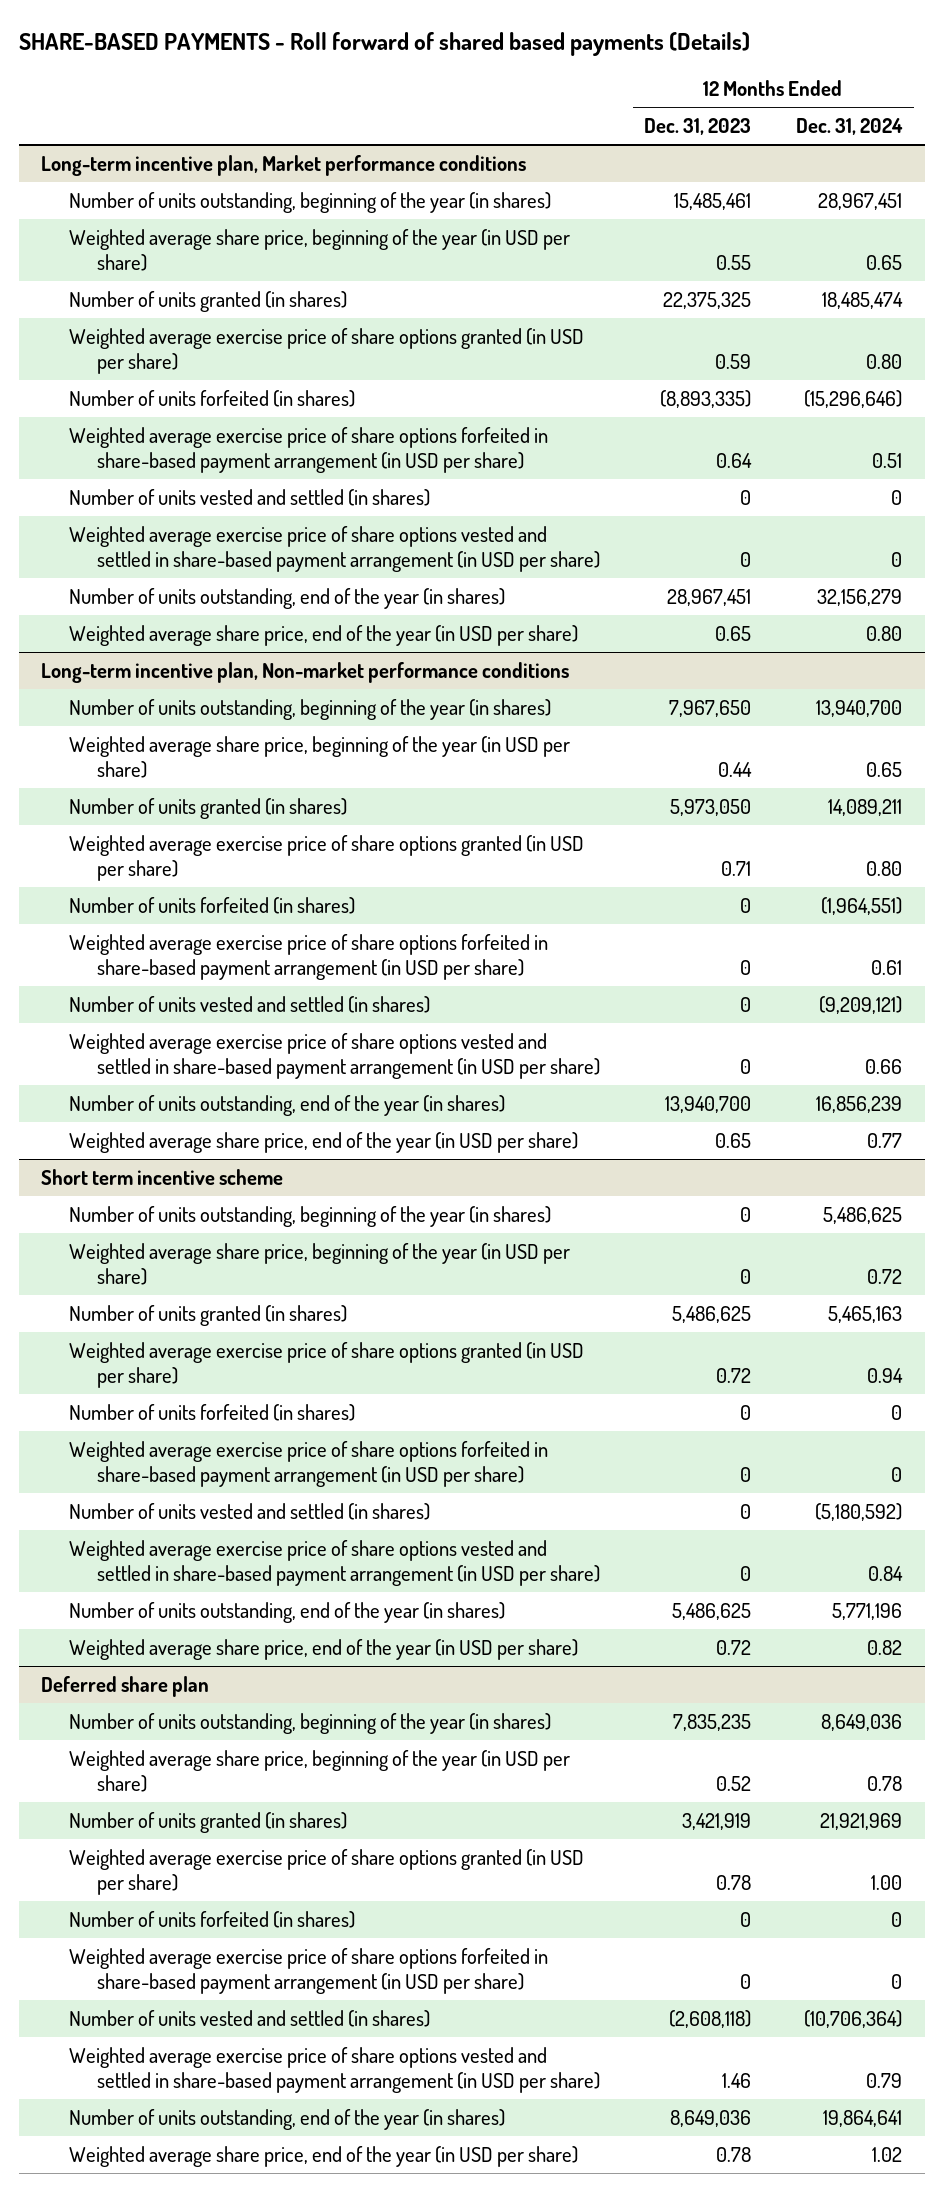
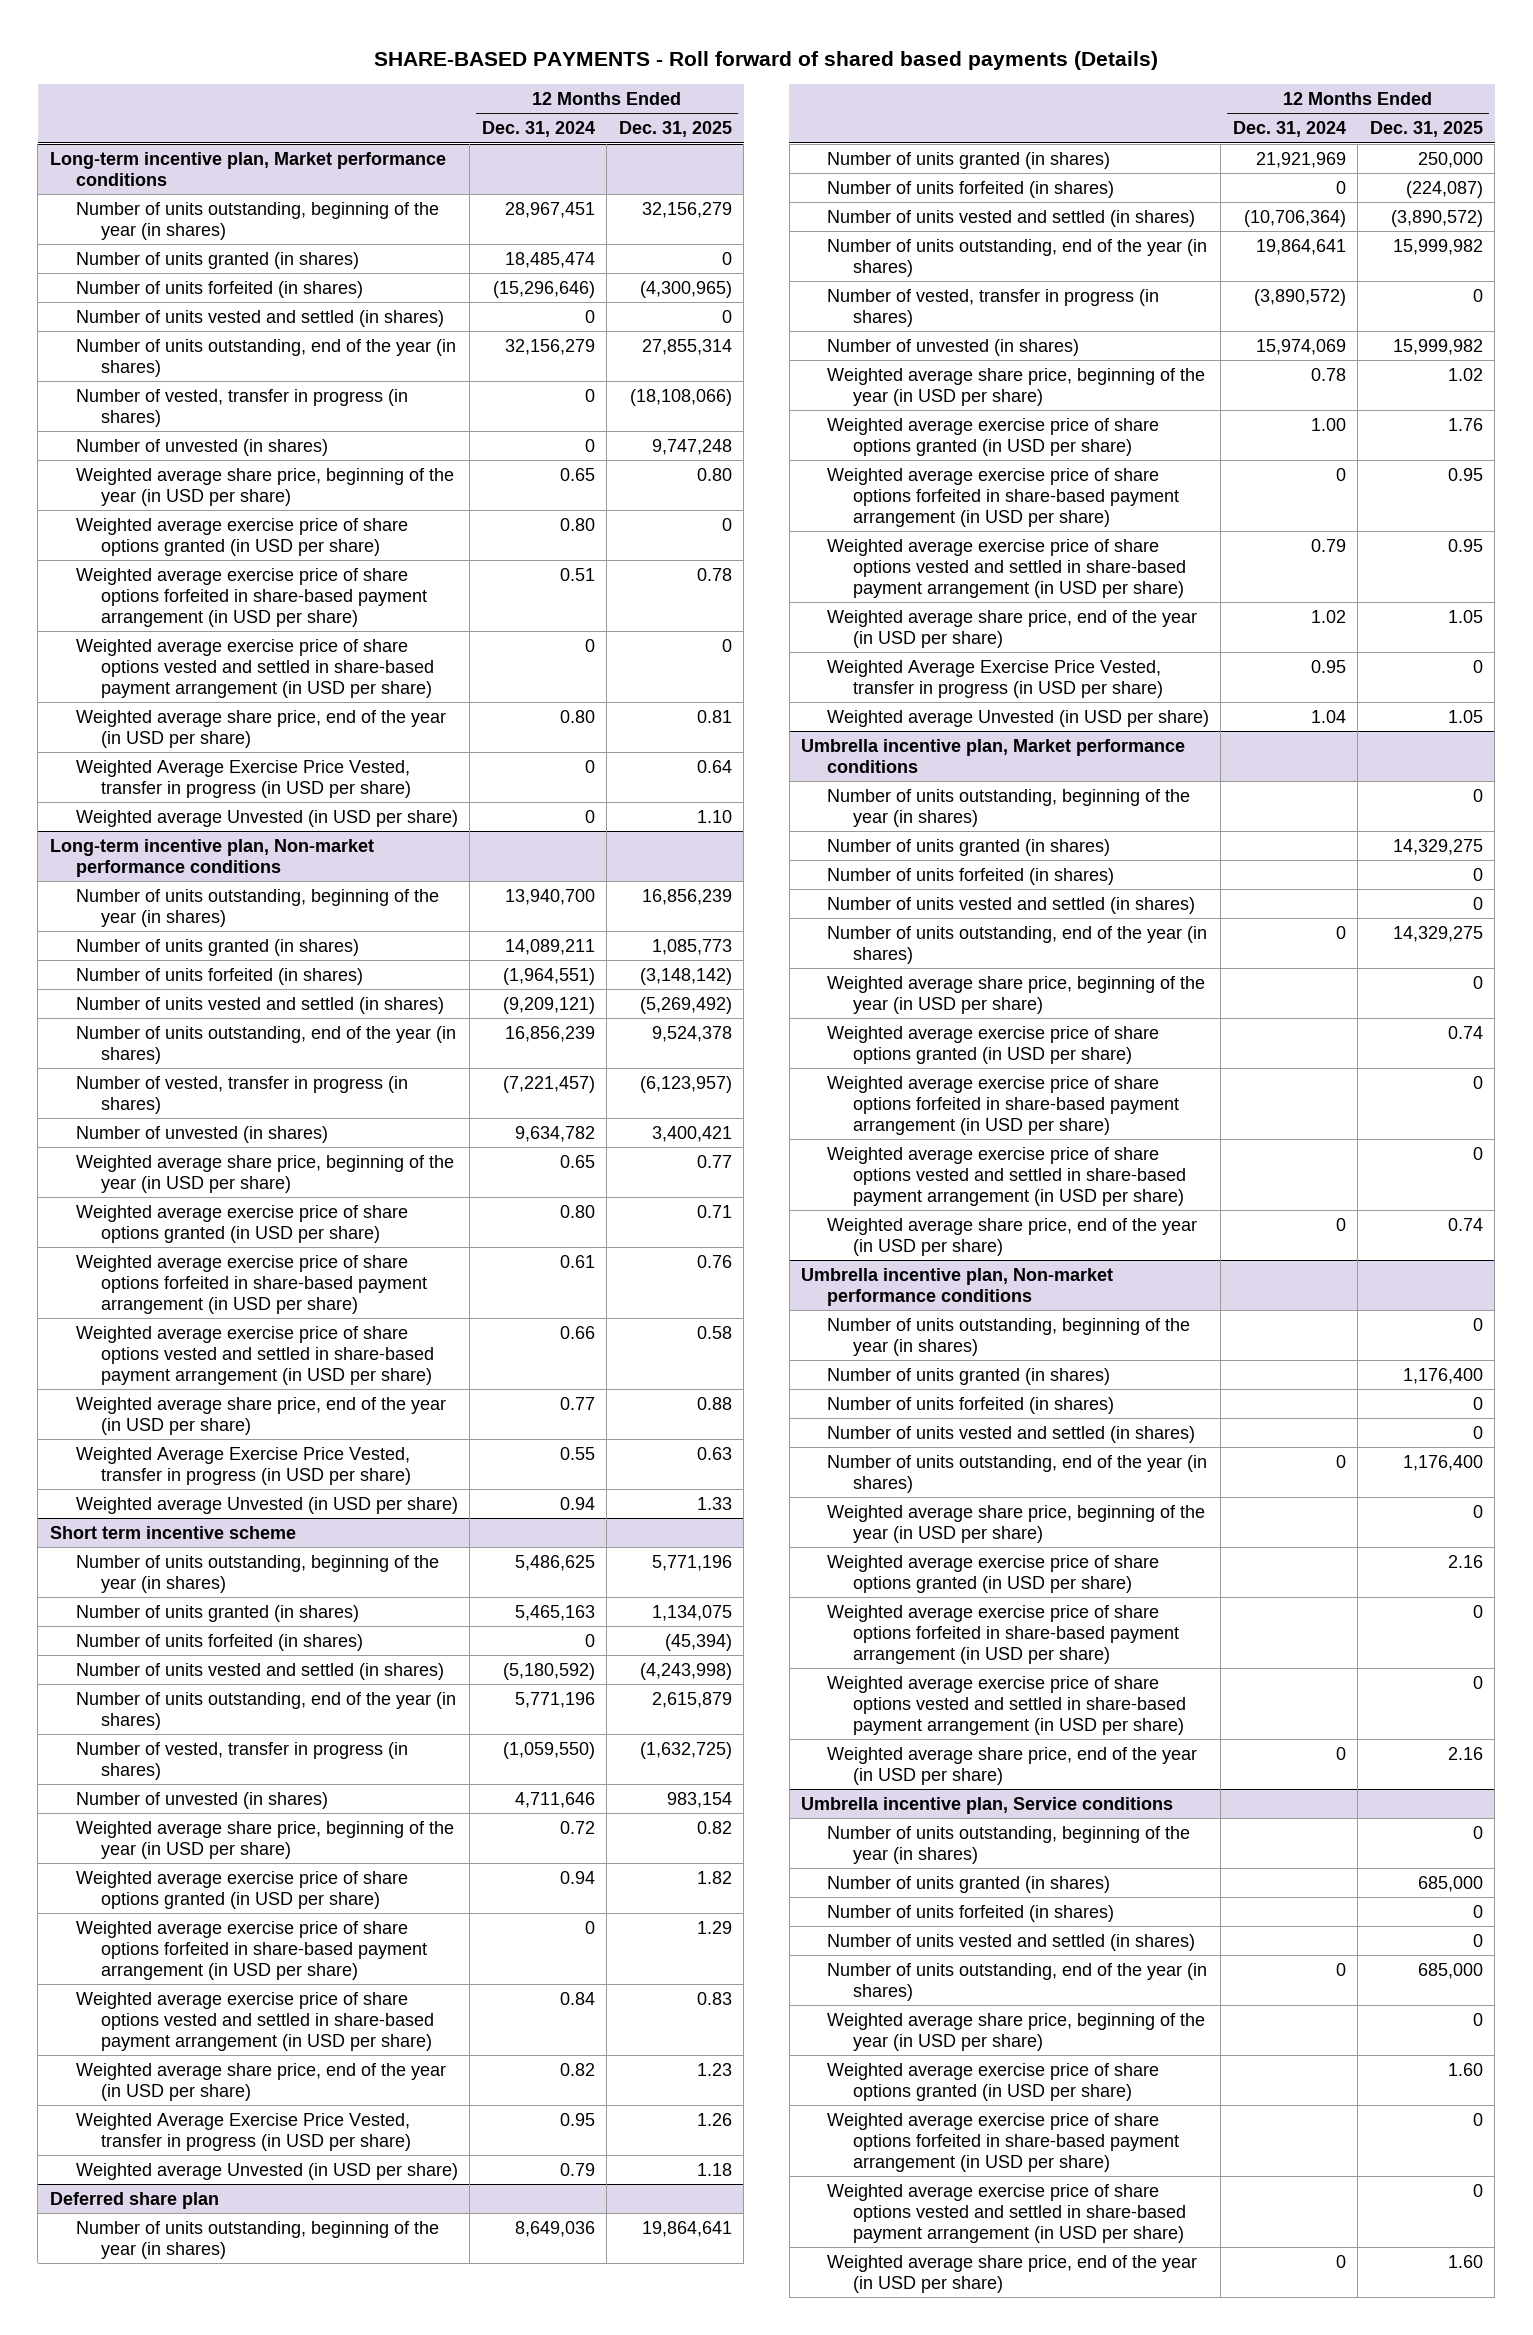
- | 12 Months Ended Dec. 31, 2023 | 12 Months Ended Dec. 31, 2024
+ | 12 Months Ended Dec. 31, 2024 | 12 Months Ended Dec. 31, 2025
@ Long-term incentive plan, Market performance conditions
+ Number of vested, transfer in progress (in shares) | 0 | (18,108,066)
+ Number of unvested (in shares) | 0 | 9,747,248
moved down: Weighted average share price, beginning of the year (in USD per share) | 0.65 | 0.80
moved down: Weighted average exercise price of share options granted (in USD per share) | 0.80 | 0
moved down: Weighted average exercise price of share options forfeited in share-based payment arrangement (in USD per share) | 0.51 | 0.78
moved down: Weighted average exercise price of share options vested and settled in share-based payment arrangement (in USD per share) | 0 | 0
+ Weighted Average Exercise Price Vested, transfer in progress (in USD per share) | 0 | 0.64
+ Weighted average Unvested (in USD per share) | 0 | 1.10
@ Long-term incentive plan, Non-market performance conditions
+ Number of vested, transfer in progress (in shares) | (7,221,457) | (6,123,957)
+ Number of unvested (in shares) | 9,634,782 | 3,400,421
moved down: Weighted average share price, beginning of the year (in USD per share) | 0.65 | 0.77
moved down: Weighted average exercise price of share options granted (in USD per share) | 0.80 | 0.71
moved down: Weighted average exercise price of share options forfeited in share-based payment arrangement (in USD per share) | 0.61 | 0.76
moved down: Weighted average exercise price of share options vested and settled in share-based payment arrangement (in USD per share) | 0.66 | 0.58
+ Weighted Average Exercise Price Vested, transfer in progress (in USD per share) | 0.55 | 0.63
+ Weighted average Unvested (in USD per share) | 0.94 | 1.33
@ Short term incentive scheme
+ Number of vested, transfer in progress (in shares) | (1,059,550) | (1,632,725)
+ Number of unvested (in shares) | 4,711,646 | 983,154
moved down: Weighted average share price, beginning of the year (in USD per share) | 0.72 | 0.82
moved down: Weighted average exercise price of share options granted (in USD per share) | 0.94 | 1.82
moved down: Weighted average exercise price of share options forfeited in share-based payment arrangement (in USD per share) | 0 | 1.29
moved down: Weighted average exercise price of share options vested and settled in share-based payment arrangement (in USD per share) | 0.84 | 0.83
+ Weighted Average Exercise Price Vested, transfer in progress (in USD per share) | 0.95 | 1.26
+ Weighted average Unvested (in USD per share) | 0.79 | 1.18
@ Deferred share plan
+ Number of vested, transfer in progress (in shares) | (3,890,572) | 0
+ Number of unvested (in shares) | 15,974,069 | 15,999,982
moved down: Weighted average share price, beginning of the year (in USD per share) | 0.78 | 1.02
moved down: Weighted average exercise price of share options granted (in USD per share) | 1.00 | 1.76
moved down: Weighted average exercise price of share options forfeited in share-based payment arrangement (in USD per share) | 0 | 0.95
moved down: Weighted average exercise price of share options vested and settled in share-based payment arrangement (in USD per share) | 0.79 | 0.95
+ Weighted Average Exercise Price Vested, transfer in progress (in USD per share) | 0.95 | 0
+ Weighted average Unvested (in USD per share) | 1.04 | 1.05
+ Umbrella incentive plan, Market performance conditions
+ Number of units outstanding, beginning of the year (in shares) | | 0
+ Number of units granted (in shares) | | 14,329,275
+ Number of units forfeited (in shares) | | 0
+ Number of units vested and settled (in shares) | | 0
+ Number of units outstanding, end of the year (in shares) | 0 | 14,329,275
+ Weighted average share price, beginning of the year (in USD per share) | | 0
+ Weighted average exercise price of share options granted (in USD per share) | | 0.74
+ Weighted average exercise price of share options forfeited in share-based payment arrangement (in USD per share) | | 0
+ Weighted average exercise price of share options vested and settled in share-based payment arrangement (in USD per share) | | 0
+ Weighted average share price, end of the year (in USD per share) | 0 | 0.74
+ Umbrella incentive plan, Non-market performance conditions
+ Number of units outstanding, beginning of the year (in shares) | | 0
+ Number of units granted (in shares) | | 1,176,400
+ Number of units forfeited (in shares) | | 0
+ Number of units vested and settled (in shares) | | 0
+ Number of units outstanding, end of the year (in shares) | 0 | 1,176,400
+ Weighted average share price, beginning of the year (in USD per share) | | 0
+ Weighted average exercise price of share options granted (in USD per share) | | 2.16
+ Weighted average exercise price of share options forfeited in share-based payment arrangement (in USD per share) | | 0
+ Weighted average exercise price of share options vested and settled in share-based payment arrangement (in USD per share) | | 0
+ Weighted average share price, end of the year (in USD per share) | 0 | 2.16
+ Umbrella incentive plan, Service conditions
+ Number of units outstanding, beginning of the year (in shares) | | 0
+ Number of units granted (in shares) | | 685,000
+ Number of units forfeited (in shares) | | 0
+ Number of units vested and settled (in shares) | | 0
+ Number of units outstanding, end of the year (in shares) | 0 | 685,000
+ Weighted average share price, beginning of the year (in USD per share) | | 0
+ Weighted average exercise price of share options granted (in USD per share) | | 1.60
+ Weighted average exercise price of share options forfeited in share-based payment arrangement (in USD per share) | | 0
+ Weighted average exercise price of share options vested and settled in share-based payment arrangement (in USD per share) | | 0
+ Weighted average share price, end of the year (in USD per share) | 0 | 1.60

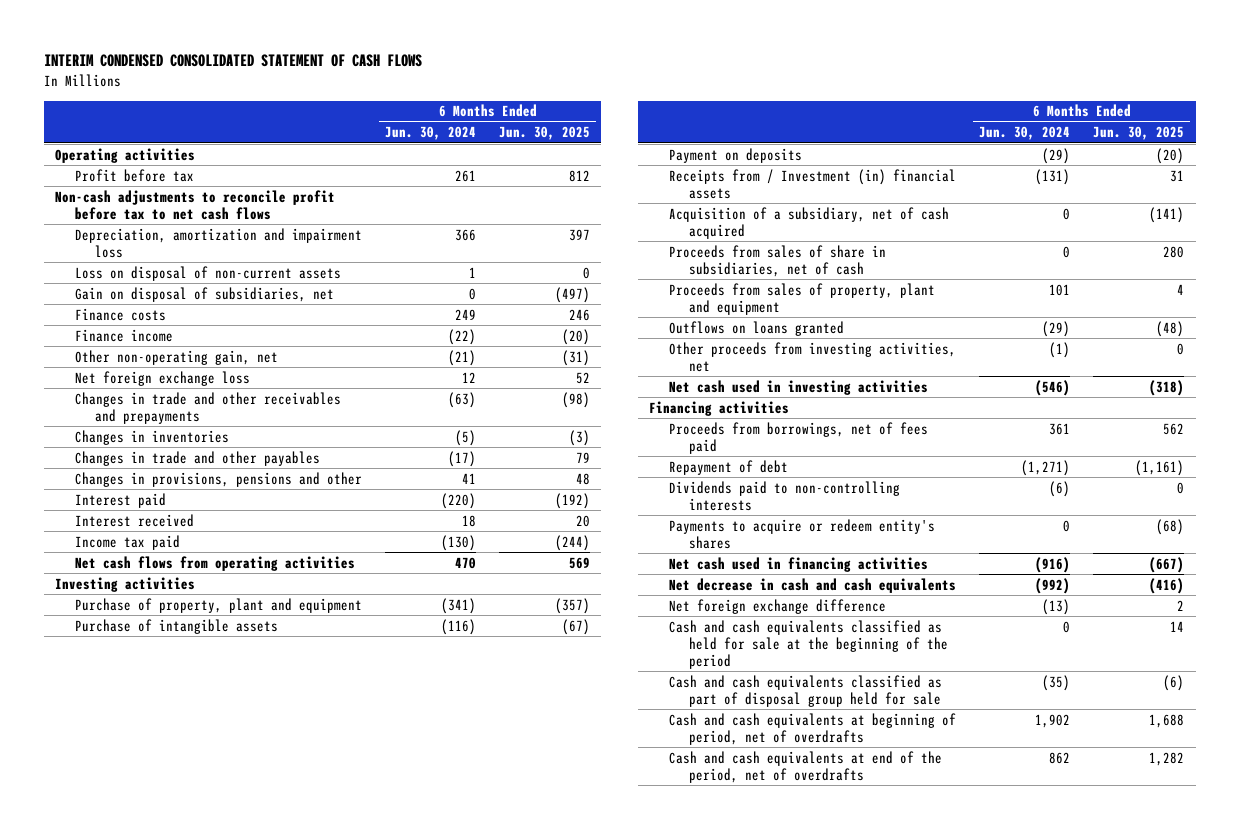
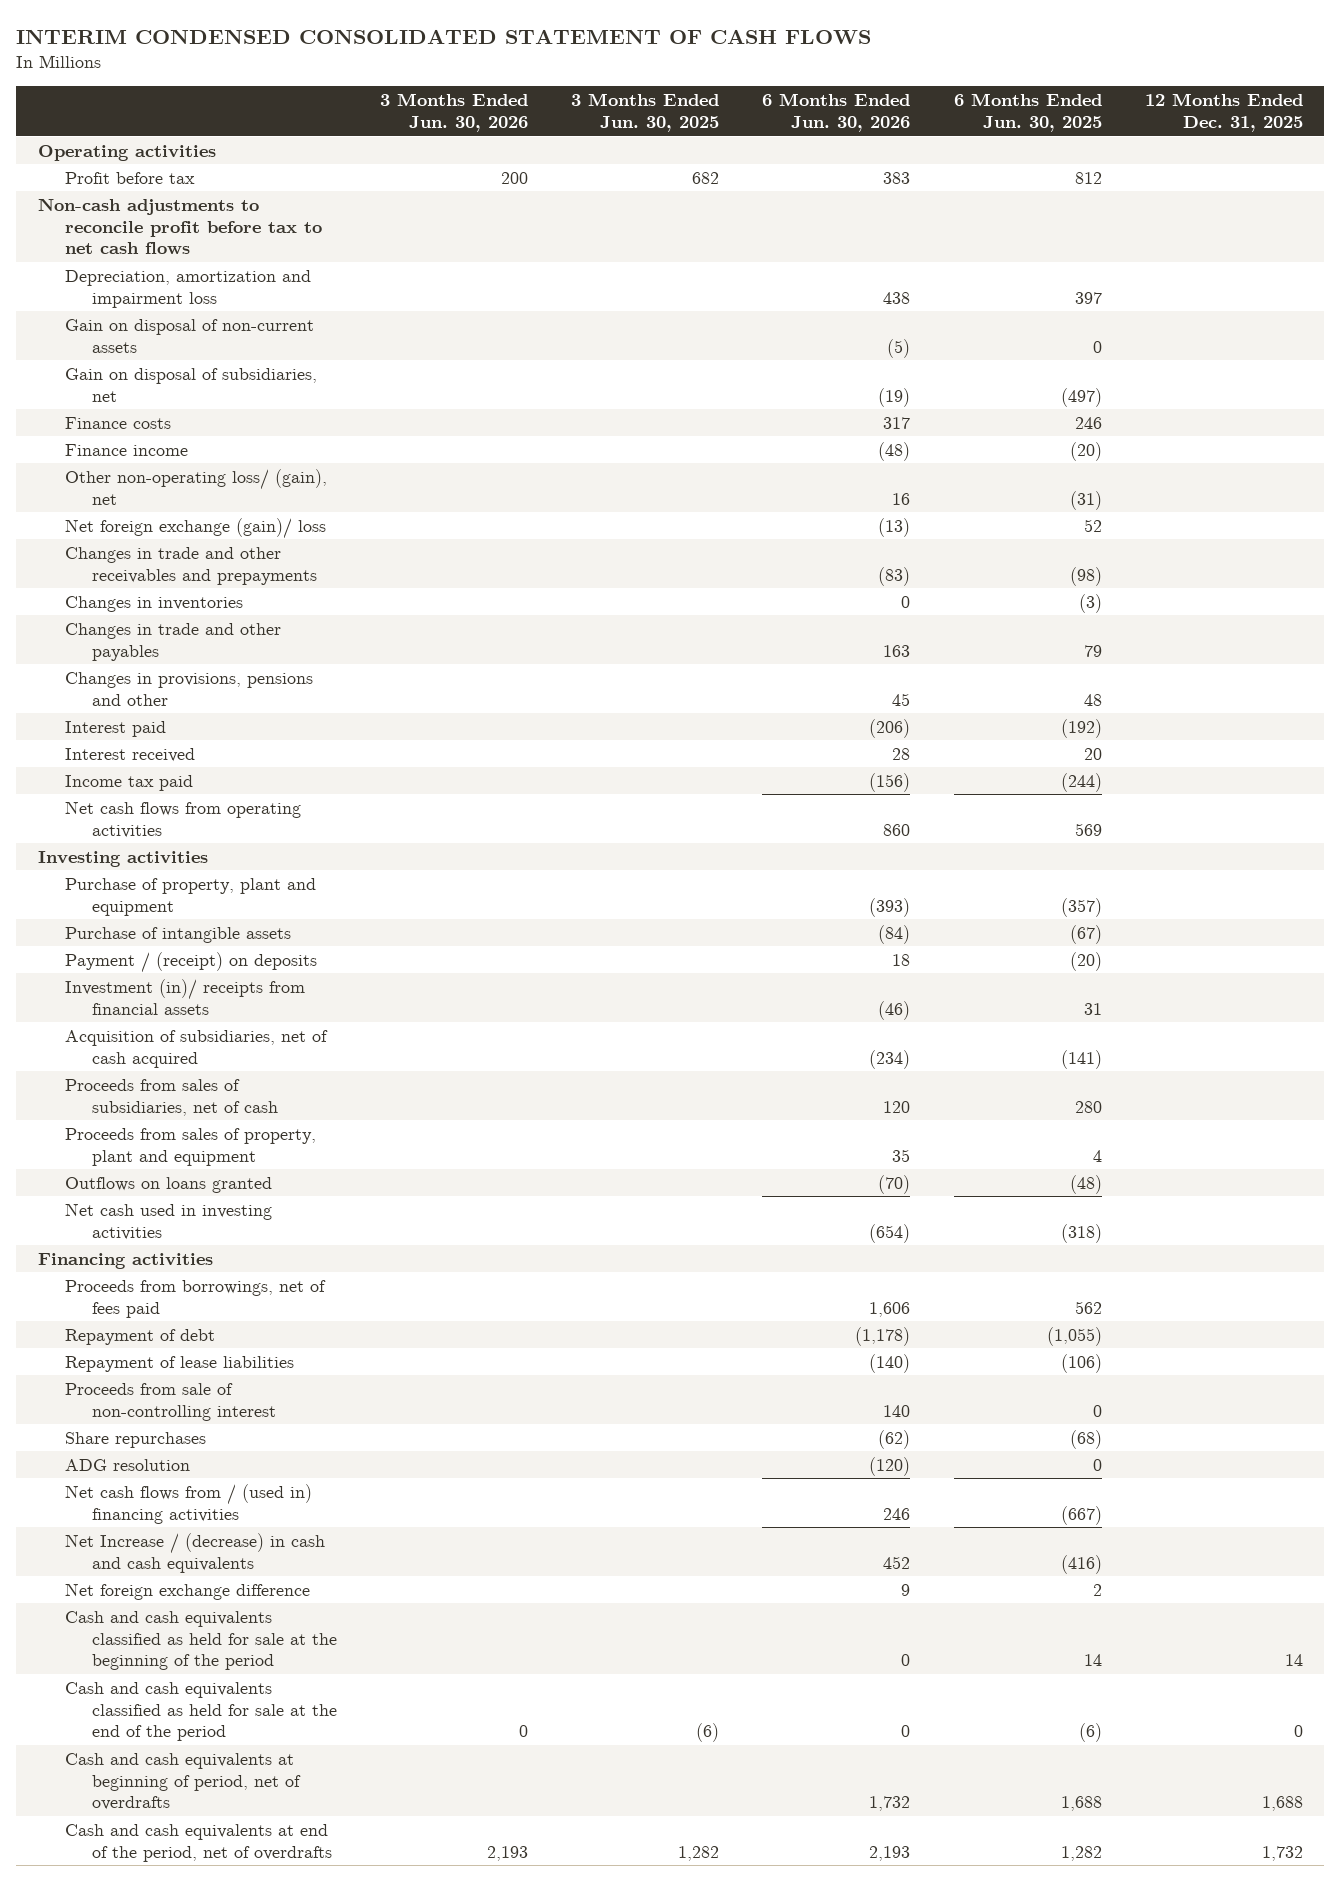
- | 6 Months Ended Jun. 30, 2024 | 6 Months Ended Jun. 30, 2025
+ | 3 Months Ended Jun. 30, 2026 | 3 Months Ended Jun. 30, 2025 | 6 Months Ended Jun. 30, 2026 | 6 Months Ended Jun. 30, 2025 | 12 Months Ended Dec. 31, 2025
- Loss on disposal of non-current assets | 1 | 0
+ Gain on disposal of non-current assets | | | (5) | 0 |
- Other non-operating gain, net | (21) | (31)
- Net foreign exchange loss | 12 | 52
+ Other non-operating loss/ (gain), net | | | 16 | (31) |
+ Net foreign exchange (gain)/ loss | | | (13) | 52 |
- Payment on deposits | (29) | (20)
- Receipts from / Investment (in) financial assets | (131) | 31
- Acquisition of a subsidiary, net of cash acquired | 0 | (141)
- Proceeds from sales of share in subsidiaries, net of cash | 0 | 280
+ Payment / (receipt) on deposits | | | 18 | (20) |
+ Investment (in)/ receipts from financial assets | | | (46) | 31 |
+ Acquisition of subsidiaries, net of cash acquired | | | (234) | (141) |
+ Proceeds from sales of subsidiaries, net of cash | | | 120 | 280 |
- Other proceeds from investing activities, net | (1) | 0
- Repayment of debt | (1,271) | (1,161)
- Dividends paid to non-controlling interests | (6) | 0
- Payments to acquire or redeem entity's shares | 0 | (68)
- Net cash used in financing activities | (916) | (667)
- Net decrease in cash and cash equivalents | (992) | (416)
+ Repayment of debt | | | (1,178) | (1,055) |
+ Repayment of lease liabilities | | | (140) | (106) |
+ Proceeds from sale of non-controlling interest | | | 140 | 0 |
+ Share repurchases | | | (62) | (68) |
+ ADG resolution | | | (120) | 0 |
+ Net cash flows from / (used in) financing activities | | | 246 | (667) |
+ Net Increase / (decrease) in cash and cash equivalents | | | 452 | (416) |
- Cash and cash equivalents classified as part of disposal group held for sale | (35) | (6)
+ Cash and cash equivalents classified as held for sale at the end of the period | 0 | (6) | 0 | (6) | 0

